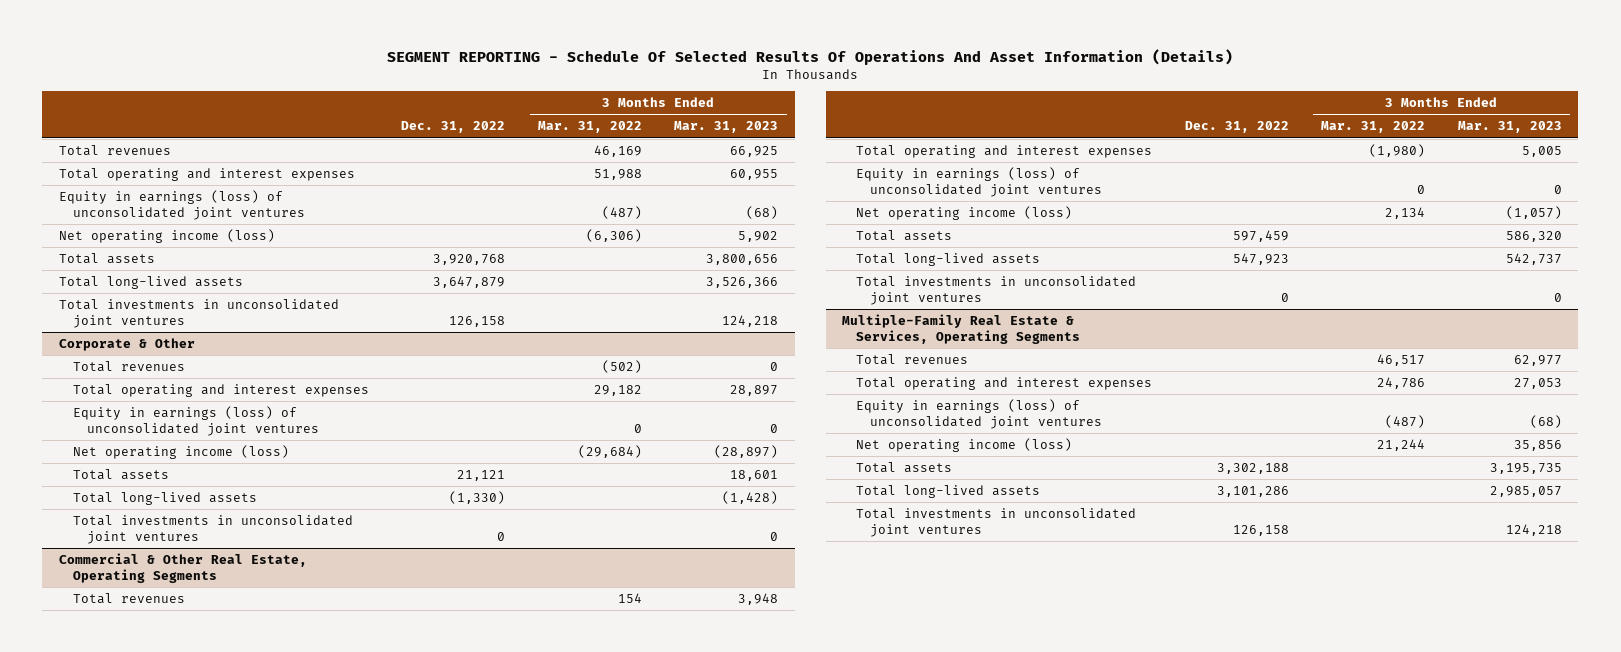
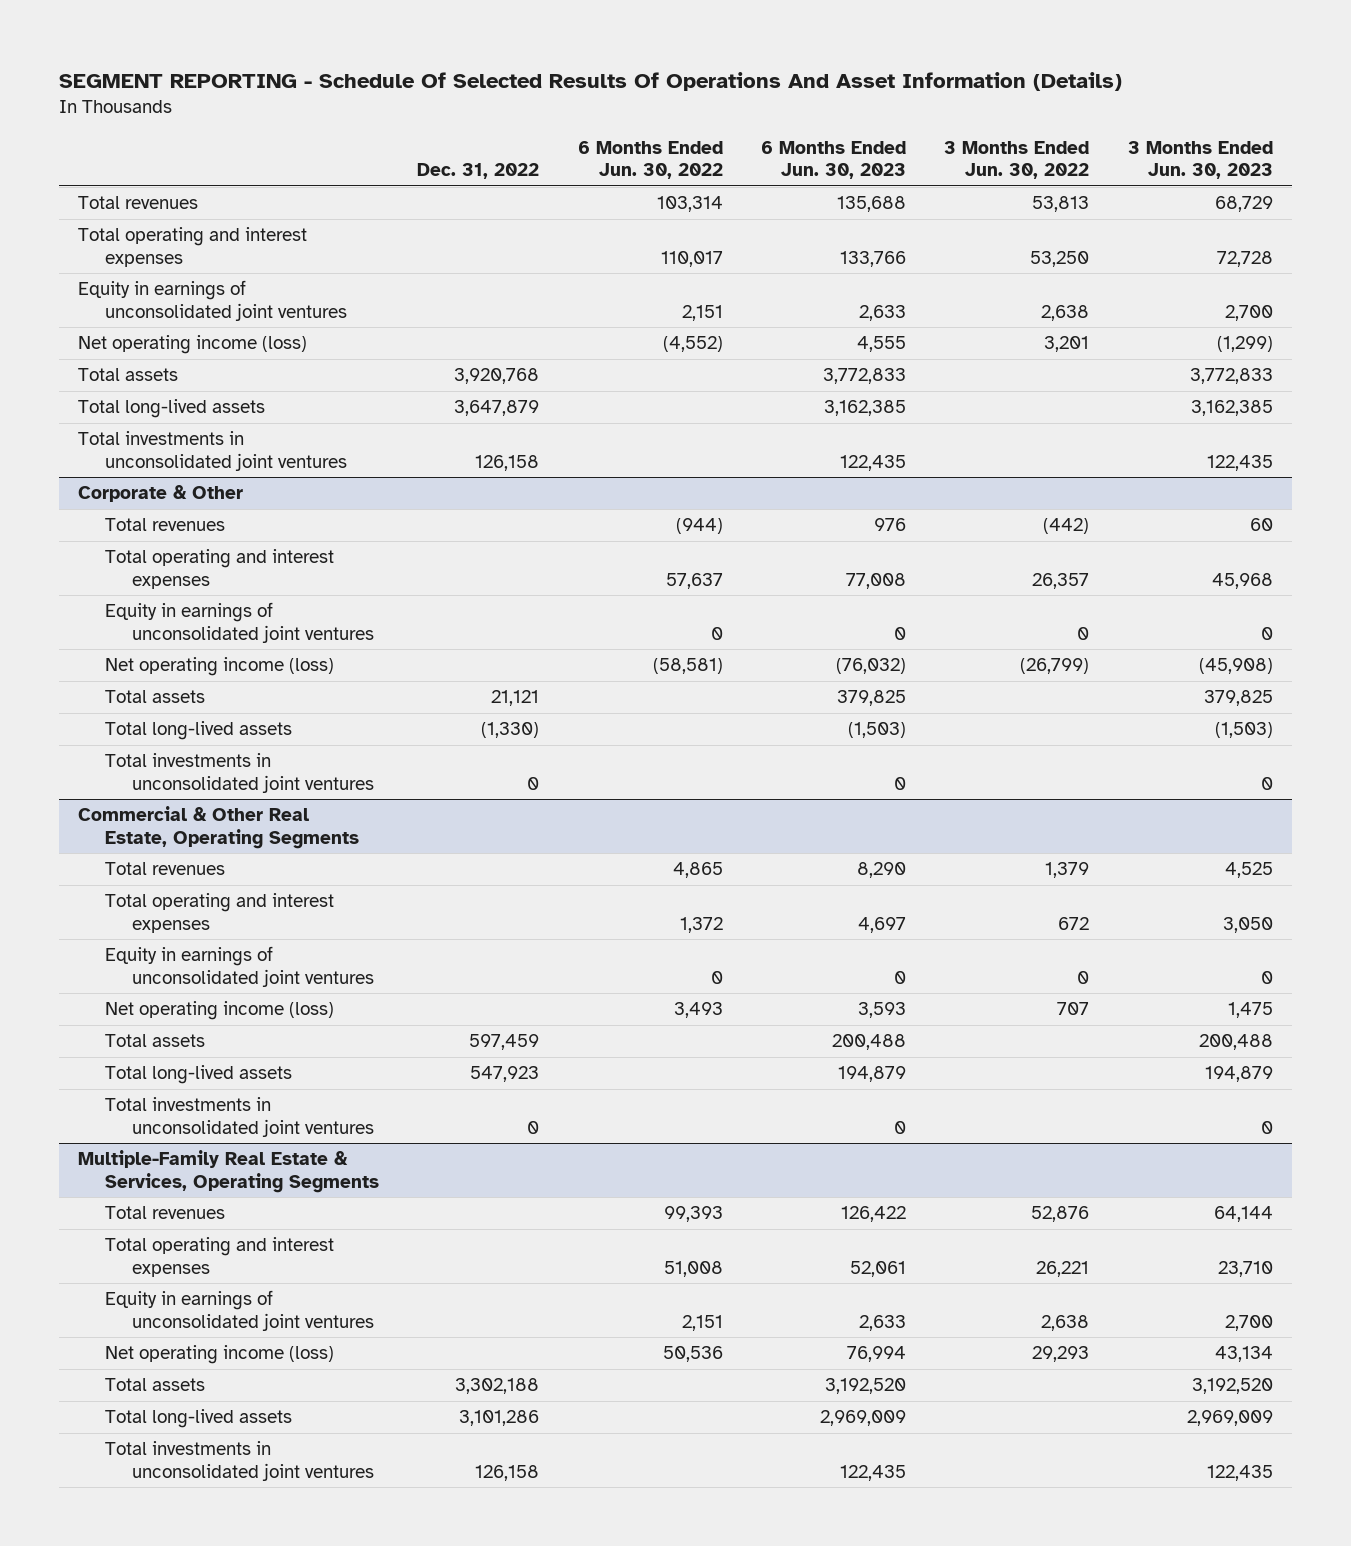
- | Dec. 31, 2022 | 3 Months Ended Mar. 31, 2022 | 3 Months Ended Mar. 31, 2023
+ | Dec. 31, 2022 | 6 Months Ended Jun. 30, 2022 | 6 Months Ended Jun. 30, 2023 | 3 Months Ended Jun. 30, 2022 | 3 Months Ended Jun. 30, 2023
- Equity in earnings (loss) of unconsolidated joint ventures | | (487) | (68)
+ Equity in earnings of unconsolidated joint ventures | | 2,151 | 2,633 | 2,638 | 2,700
@ Corporate & Other
- Equity in earnings (loss) of unconsolidated joint ventures | | 0 | 0
+ Equity in earnings of unconsolidated joint ventures | | 0 | 0 | 0 | 0
@ Commercial & Other Real Estate, Operating Segments
- Equity in earnings (loss) of unconsolidated joint ventures | | 0 | 0
+ Equity in earnings of unconsolidated joint ventures | | 0 | 0 | 0 | 0
@ Multiple-Family Real Estate & Services, Operating Segments
- Equity in earnings (loss) of unconsolidated joint ventures | | (487) | (68)
+ Equity in earnings of unconsolidated joint ventures | | 2,151 | 2,633 | 2,638 | 2,700

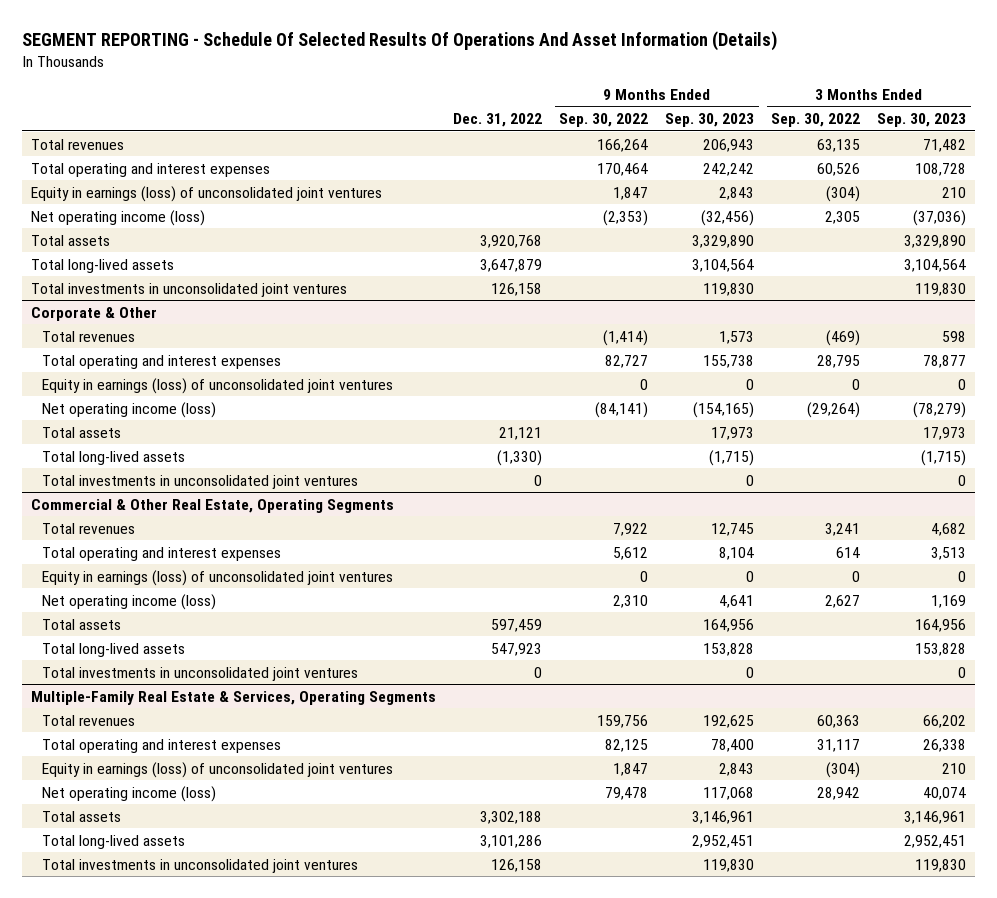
- | Dec. 31, 2022 | 6 Months Ended Jun. 30, 2022 | 6 Months Ended Jun. 30, 2023 | 3 Months Ended Jun. 30, 2022 | 3 Months Ended Jun. 30, 2023
+ | Dec. 31, 2022 | 9 Months Ended Sep. 30, 2022 | 9 Months Ended Sep. 30, 2023 | 3 Months Ended Sep. 30, 2022 | 3 Months Ended Sep. 30, 2023
- Equity in earnings of unconsolidated joint ventures | | 2,151 | 2,633 | 2,638 | 2,700
+ Equity in earnings (loss) of unconsolidated joint ventures | | 1,847 | 2,843 | (304) | 210
@ Corporate & Other
- Equity in earnings of unconsolidated joint ventures | | 0 | 0 | 0 | 0
+ Equity in earnings (loss) of unconsolidated joint ventures | | 0 | 0 | 0 | 0
@ Commercial & Other Real Estate, Operating Segments
- Equity in earnings of unconsolidated joint ventures | | 0 | 0 | 0 | 0
+ Equity in earnings (loss) of unconsolidated joint ventures | | 0 | 0 | 0 | 0
@ Multiple-Family Real Estate & Services, Operating Segments
- Equity in earnings of unconsolidated joint ventures | | 2,151 | 2,633 | 2,638 | 2,700
+ Equity in earnings (loss) of unconsolidated joint ventures | | 1,847 | 2,843 | (304) | 210

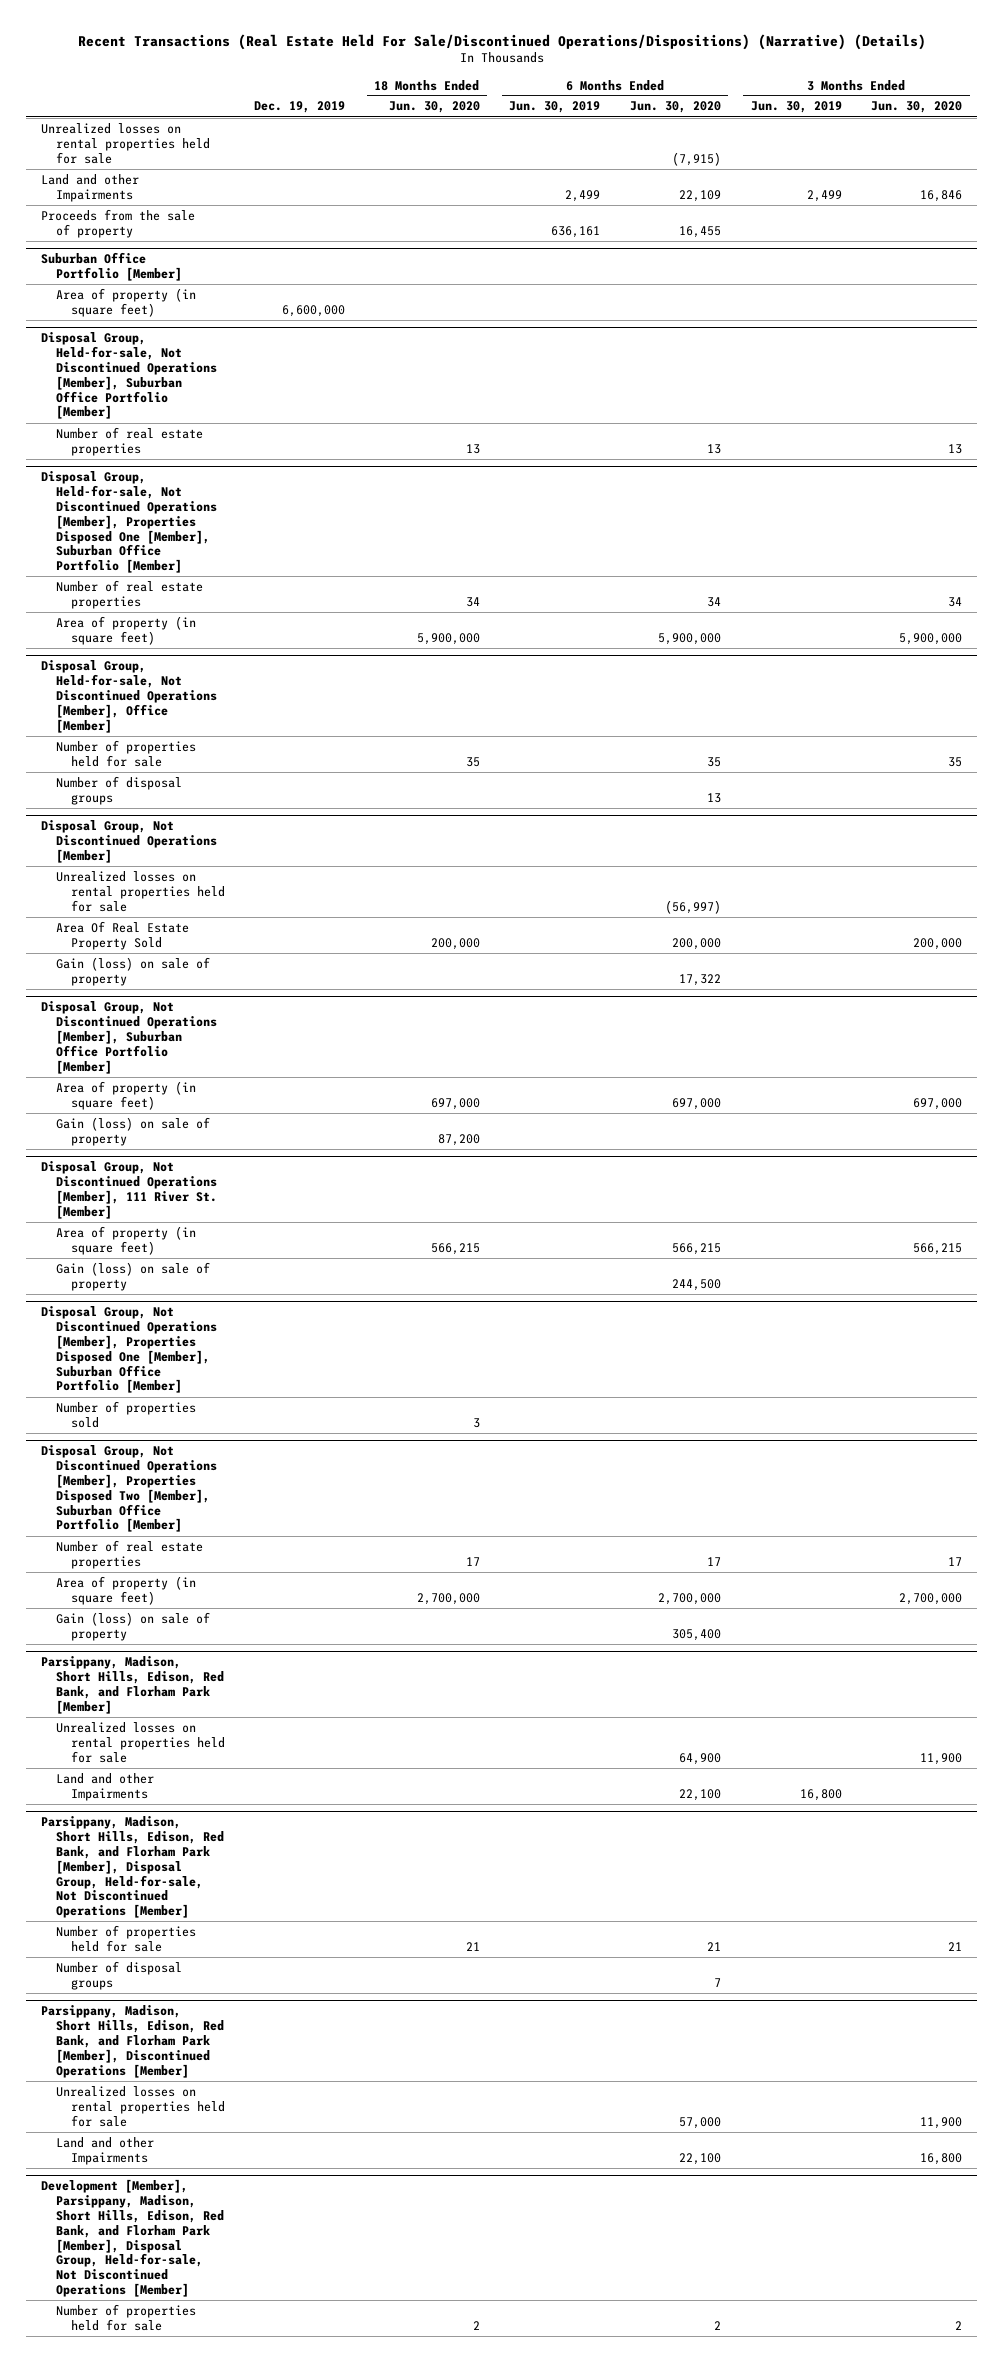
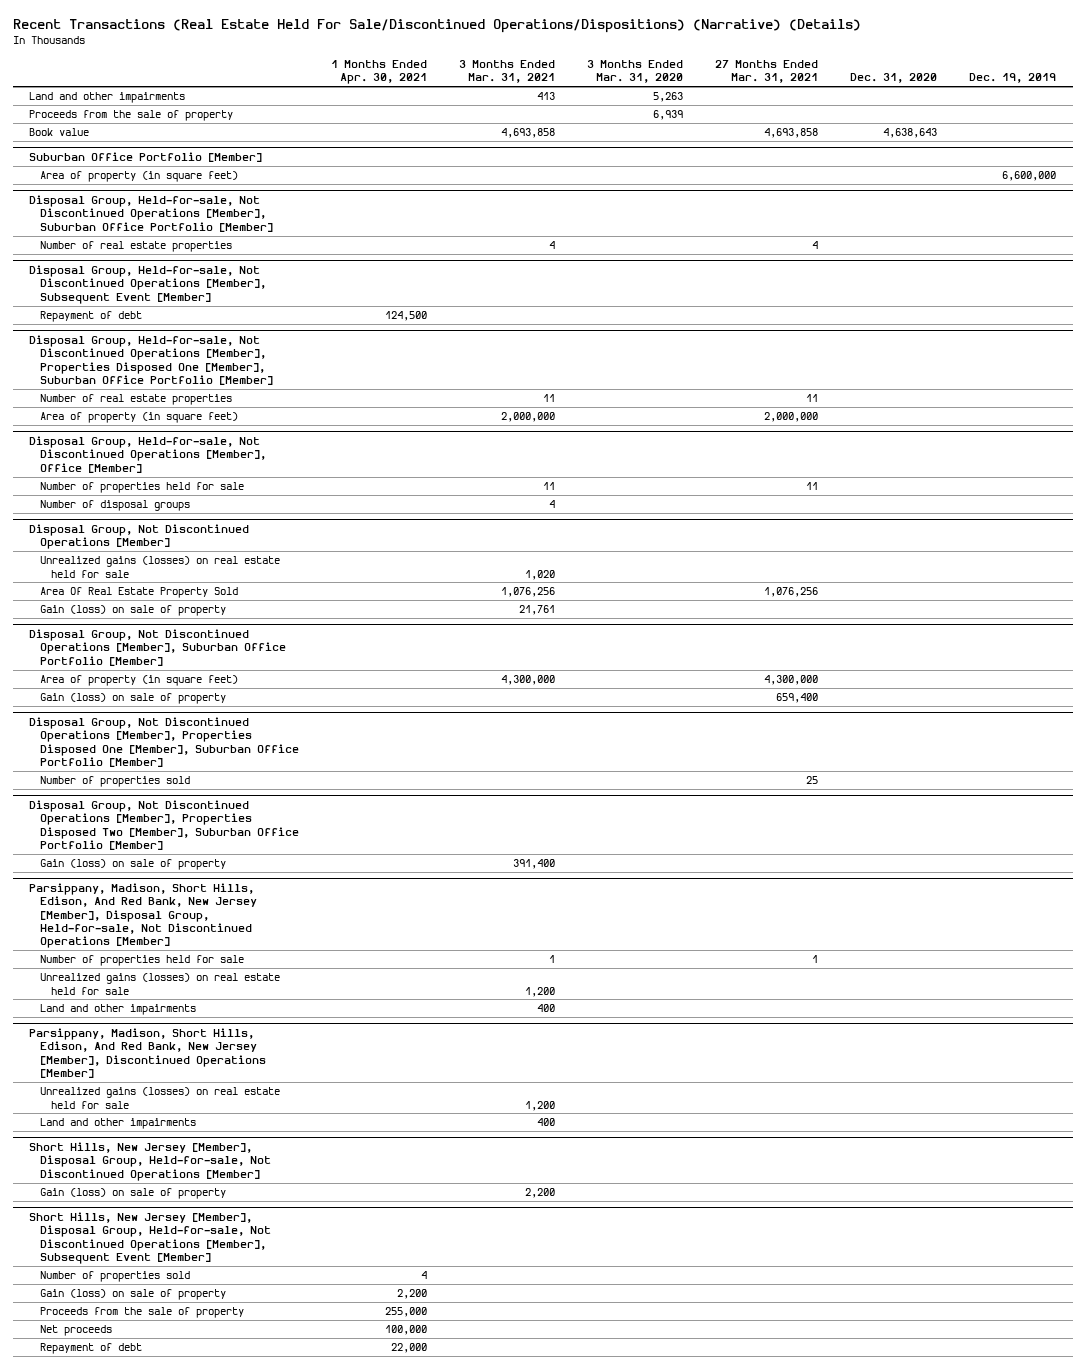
- | Dec. 19, 2019 | 18 Months Ended Jun. 30, 2020 | 6 Months Ended Jun. 30, 2019 | 6 Months Ended Jun. 30, 2020 | 3 Months Ended Jun. 30, 2019 | 3 Months Ended Jun. 30, 2020
+ | 1 Months Ended Apr. 30, 2021 | 3 Months Ended Mar. 31, 2021 | 3 Months Ended Mar. 31, 2020 | 27 Months Ended Mar. 31, 2021 | Dec. 31, 2020 | Dec. 19, 2019
- Unrealized losses on rental properties held for sale | | | | (7,915) | |
- Land and other Impairments | | | 2,499 | 22,109 | 2,499 | 16,846
+ Land and other impairments | | 413 | 5,263 | | |
+ Book value | | 4,693,858 | | 4,693,858 | 4,638,643 |
+ Disposal Group, Held-for-sale, Not Discontinued Operations [Member], Subsequent Event [Member]
+ Repayment of debt | 124,500 | | | | |
@ Disposal Group, Not Discontinued Operations [Member]
- Unrealized losses on rental properties held for sale | | | | (56,997) | |
+ Unrealized gains (losses) on real estate held for sale | | 1,020 | | | |
- Disposal Group, Not Discontinued Operations [Member], 111 River St. [Member]
- Area of property (in square feet) | | 566,215 | | 566,215 | | 566,215
- Gain (loss) on sale of property | | | | 244,500 | |
@ Disposal Group, Not Discontinued Operations [Member], Properties Disposed Two [Member], Suburban Office Portfolio [Member]
- Number of real estate properties | | 17 | | 17 | | 17
- Area of property (in square feet) | | 2,700,000 | | 2,700,000 | | 2,700,000
- Parsippany, Madison, Short Hills, Edison, Red Bank, and Florham Park [Member]
- Unrealized losses on rental properties held for sale | | | | 64,900 | | 11,900
- Land and other Impairments | | | | 22,100 | 16,800 |
- Parsippany, Madison, Short Hills, Edison, Red Bank, and Florham Park [Member], Disposal Group, Held-for-sale, Not Discontinued Operations [Member]
+ Parsippany, Madison, Short Hills, Edison, And Red Bank, New Jersey [Member], Disposal Group, Held-for-sale, Not Discontinued Operations [Member]
- Number of disposal groups | | | | 7 | |
- Parsippany, Madison, Short Hills, Edison, Red Bank, and Florham Park [Member], Discontinued Operations [Member]
- Unrealized losses on rental properties held for sale | | | | 57,000 | | 11,900
- Land and other Impairments | | | | 22,100 | | 16,800
- Development [Member], Parsippany, Madison, Short Hills, Edison, Red Bank, and Florham Park [Member], Disposal Group, Held-for-sale, Not Discontinued Operations [Member]
- Number of properties held for sale | | 2 | | 2 | | 2
+ Unrealized gains (losses) on real estate held for sale | | 1,200 | | | |
+ Land and other impairments | | 400 | | | |
+ Parsippany, Madison, Short Hills, Edison, And Red Bank, New Jersey [Member], Discontinued Operations [Member]
+ Unrealized gains (losses) on real estate held for sale | | 1,200 | | | |
+ Land and other impairments | | 400 | | | |
+ Short Hills, New Jersey [Member], Disposal Group, Held-for-sale, Not Discontinued Operations [Member]
+ Gain (loss) on sale of property | | 2,200 | | | |
+ Short Hills, New Jersey [Member], Disposal Group, Held-for-sale, Not Discontinued Operations [Member], Subsequent Event [Member]
+ Number of properties sold | 4 | | | | |
+ Gain (loss) on sale of property | 2,200 | | | | |
+ Proceeds from the sale of property | 255,000 | | | | |
+ Net proceeds | 100,000 | | | | |
+ Repayment of debt | 22,000 | | | | |

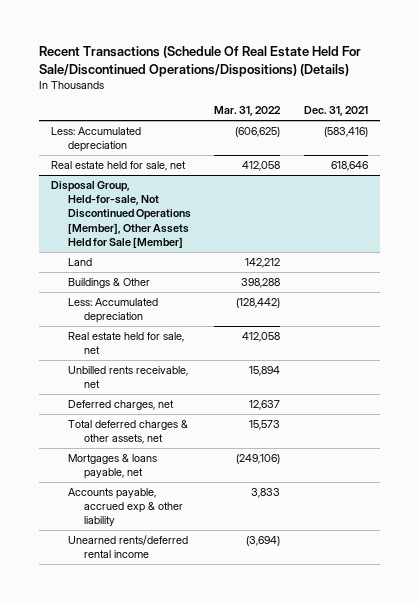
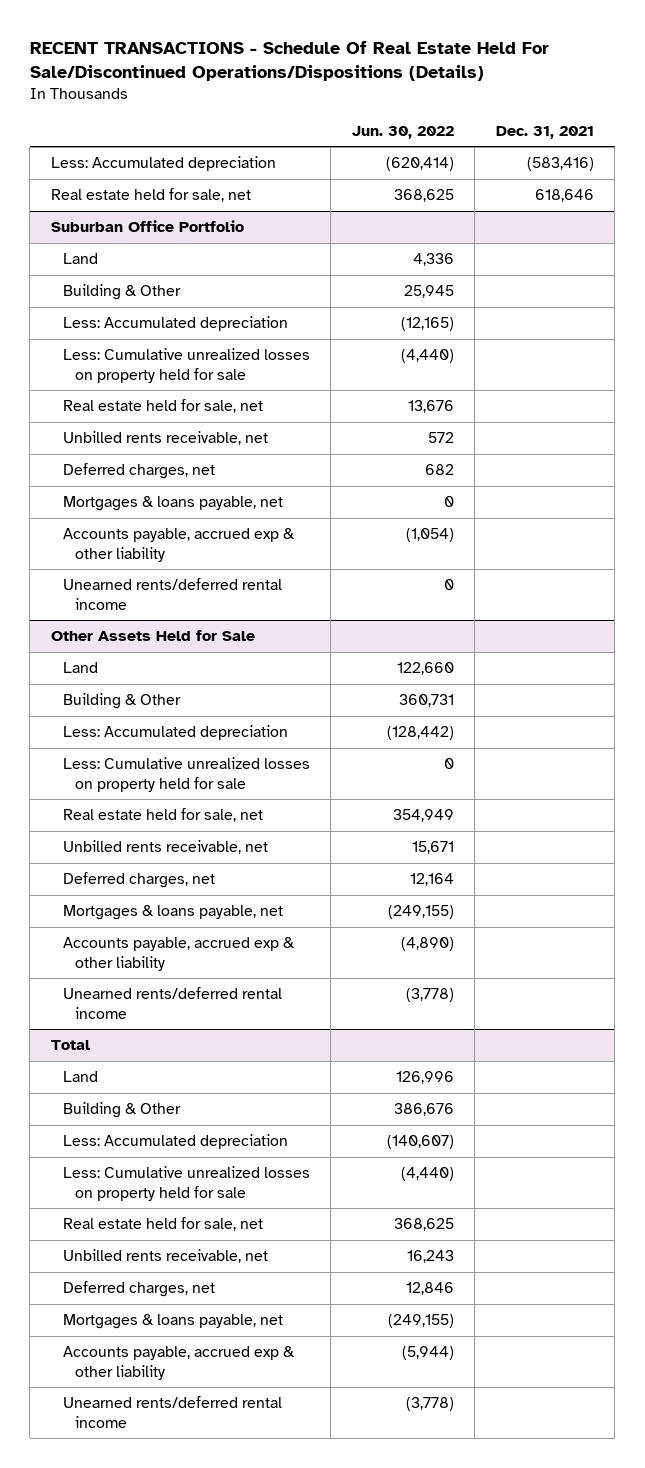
- Recent Transactions (Schedule Of Real Estate Held For Sale/Discontinued Operations/Dispositions) (Details)
+ RECENT TRANSACTIONS - Schedule Of Real Estate Held For Sale/Discontinued Operations/Dispositions (Details)
- | Mar. 31, 2022 | Dec. 31, 2021
+ | Jun. 30, 2022 | Dec. 31, 2021
- Disposal Group, Held-for-sale, Not Discontinued Operations [Member], Other Assets Held for Sale [Member]
+ Suburban Office Portfolio
+ Land | 4,336 |
+ Building & Other | 25,945 |
+ Less: Accumulated depreciation | (12,165) |
+ Less: Cumulative unrealized losses on property held for sale | (4,440) |
+ Real estate held for sale, net | 13,676 |
+ Unbilled rents receivable, net | 572 |
+ Deferred charges, net | 682 |
+ Mortgages & loans payable, net | 0 |
+ Accounts payable, accrued exp & other liability | (1,054) |
+ Unearned rents/deferred rental income | 0 |
+ Other Assets Held for Sale
- Buildings & Other | 398,288 |
+ Building & Other | 360,731 |
+ Less: Cumulative unrealized losses on property held for sale | 0 |
- Total deferred charges & other assets, net | 15,573 |
+ Total
+ Land | 126,996 |
+ Building & Other | 386,676 |
+ Less: Accumulated depreciation | (140,607) |
+ Less: Cumulative unrealized losses on property held for sale | (4,440) |
+ Real estate held for sale, net | 368,625 |
+ Unbilled rents receivable, net | 16,243 |
+ Deferred charges, net | 12,846 |
+ Mortgages & loans payable, net | (249,155) |
+ Accounts payable, accrued exp & other liability | (5,944) |
+ Unearned rents/deferred rental income | (3,778) |

